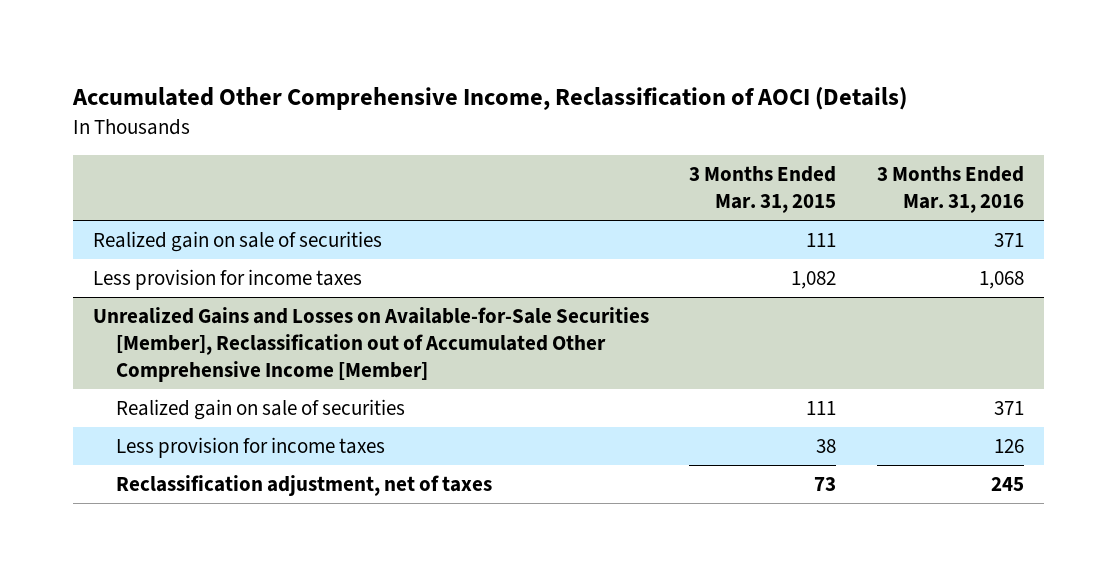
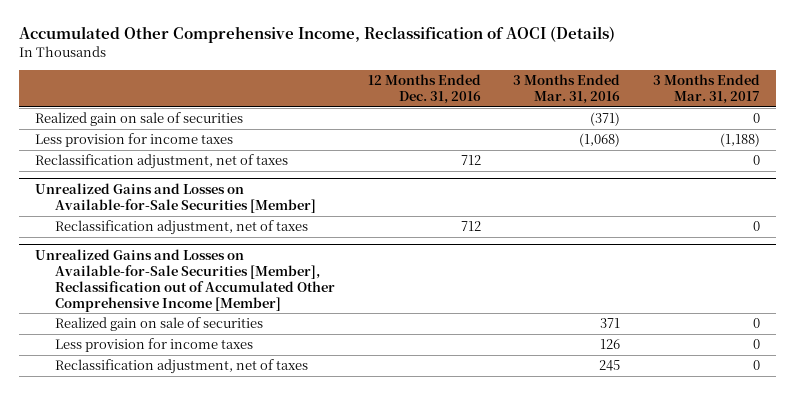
- | 3 Months Ended Mar. 31, 2015 | 3 Months Ended Mar. 31, 2016
+ | 12 Months Ended Dec. 31, 2016 | 3 Months Ended Mar. 31, 2016 | 3 Months Ended Mar. 31, 2017
- Realized gain on sale of securities | 111 | 371
- Less provision for income taxes | 1,082 | 1,068
+ Realized gain on sale of securities | | (371) | 0
+ Less provision for income taxes | | (1,068) | (1,188)
+ Reclassification adjustment, net of taxes | 712 | | 0
+ Unrealized Gains and Losses on Available-for-Sale Securities [Member]
+ Reclassification adjustment, net of taxes | 712 | | 0

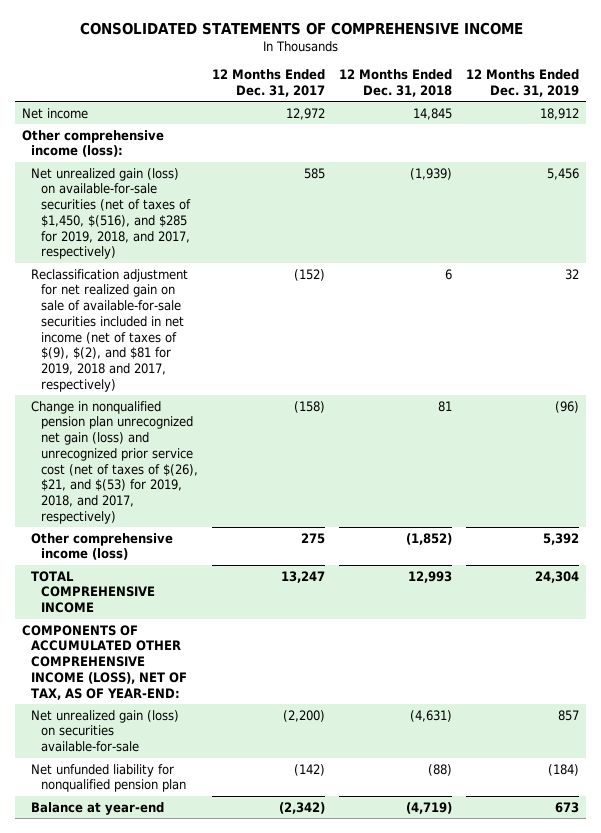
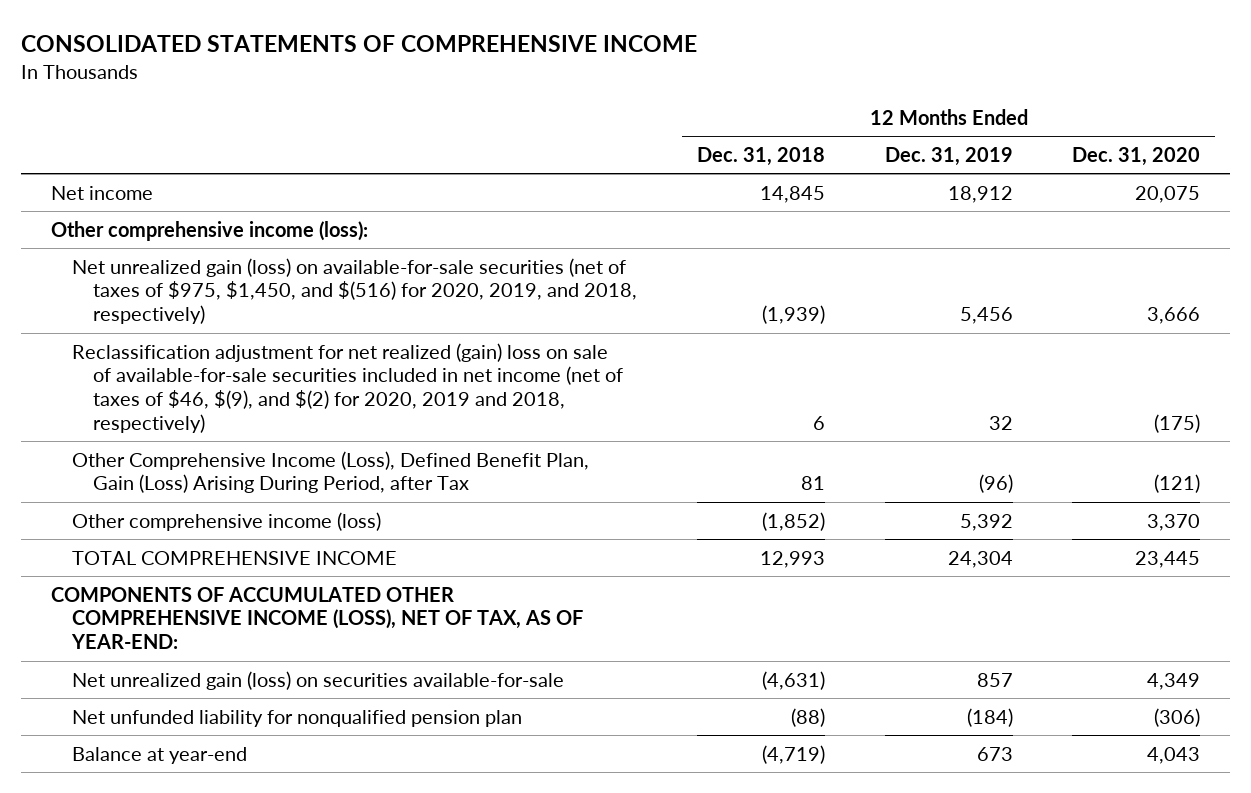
- | 12 Months Ended Dec. 31, 2017 | 12 Months Ended Dec. 31, 2018 | 12 Months Ended Dec. 31, 2019
+ | 12 Months Ended Dec. 31, 2018 | 12 Months Ended Dec. 31, 2019 | 12 Months Ended Dec. 31, 2020
- Net unrealized gain (loss) on available-for-sale securities (net of taxes of $1,450, $(516), and $285 for 2019, 2018, and 2017, respectively) | 585 | (1,939) | 5,456
- Reclassification adjustment for net realized gain on sale of available-for-sale securities included in net income (net of taxes of $(9), $(2), and $81 for 2019, 2018 and 2017, respectively) | (152) | 6 | 32
- Change in nonqualified pension plan unrecognized net gain (loss) and unrecognized prior service cost (net of taxes of $(26), $21, and $(53) for 2019, 2018, and 2017, respectively) | (158) | 81 | (96)
+ Net unrealized gain (loss) on available-for-sale securities (net of taxes of $975, $1,450, and $(516) for 2020, 2019, and 2018, respectively) | (1,939) | 5,456 | 3,666
+ Reclassification adjustment for net realized (gain) loss on sale of available-for-sale securities included in net income (net of taxes of $46, $(9), and $(2) for 2020, 2019 and 2018, respectively) | 6 | 32 | (175)
+ Other Comprehensive Income (Loss), Defined Benefit Plan, Gain (Loss) Arising During Period, after Tax | 81 | (96) | (121)

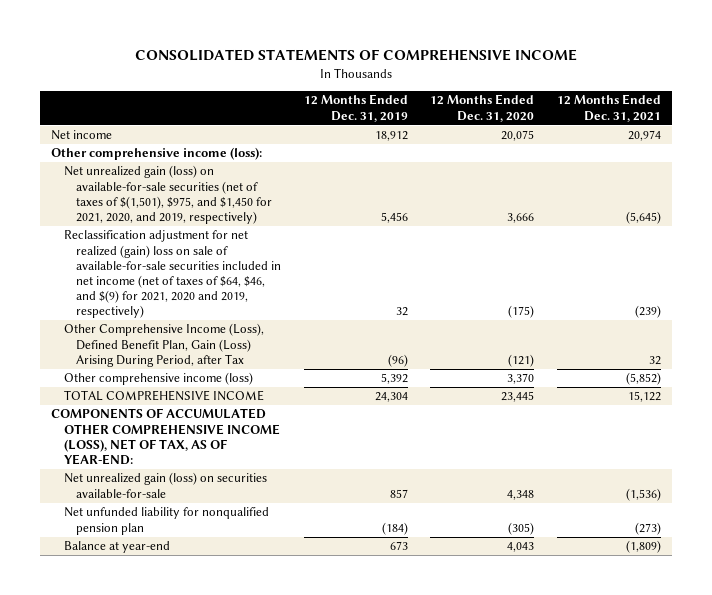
- | 12 Months Ended Dec. 31, 2018 | 12 Months Ended Dec. 31, 2019 | 12 Months Ended Dec. 31, 2020
+ | 12 Months Ended Dec. 31, 2019 | 12 Months Ended Dec. 31, 2020 | 12 Months Ended Dec. 31, 2021
- Net unrealized gain (loss) on available-for-sale securities (net of taxes of $975, $1,450, and $(516) for 2020, 2019, and 2018, respectively) | (1,939) | 5,456 | 3,666
- Reclassification adjustment for net realized (gain) loss on sale of available-for-sale securities included in net income (net of taxes of $46, $(9), and $(2) for 2020, 2019 and 2018, respectively) | 6 | 32 | (175)
+ Net unrealized gain (loss) on available-for-sale securities (net of taxes of $(1,501), $975, and $1,450 for 2021, 2020, and 2019, respectively) | 5,456 | 3,666 | (5,645)
+ Reclassification adjustment for net realized (gain) loss on sale of available-for-sale securities included in net income (net of taxes of $64, $46, and $(9) for 2021, 2020 and 2019, respectively) | 32 | (175) | (239)
- Net unrealized gain (loss) on securities available-for-sale | (4,631) | 857 | 4,349
- Net unfunded liability for nonqualified pension plan | (88) | (184) | (306)
+ Net unrealized gain (loss) on securities available-for-sale | 857 | 4,348 | (1,536)
+ Net unfunded liability for nonqualified pension plan | (184) | (305) | (273)

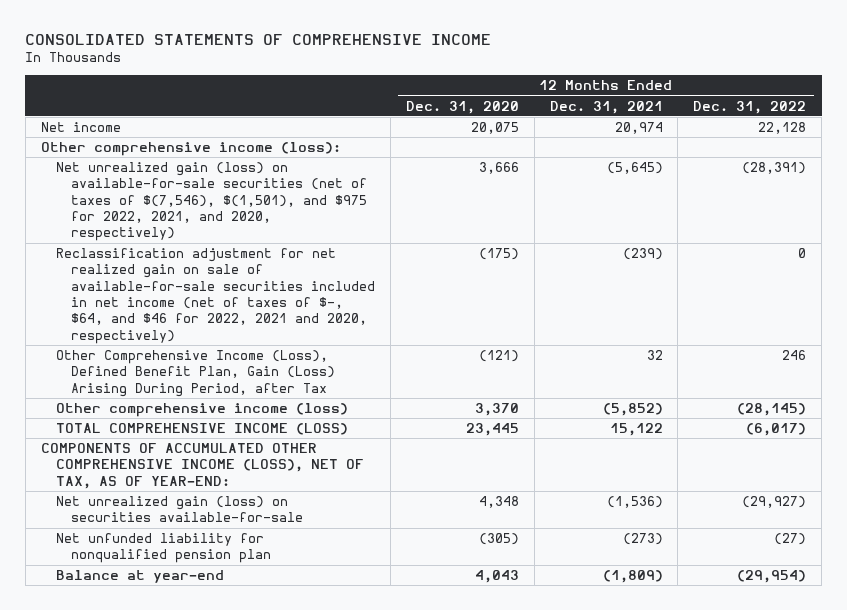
- | 12 Months Ended Dec. 31, 2019 | 12 Months Ended Dec. 31, 2020 | 12 Months Ended Dec. 31, 2021
+ | 12 Months Ended Dec. 31, 2020 | 12 Months Ended Dec. 31, 2021 | 12 Months Ended Dec. 31, 2022
- Net unrealized gain (loss) on available-for-sale securities (net of taxes of $(1,501), $975, and $1,450 for 2021, 2020, and 2019, respectively) | 5,456 | 3,666 | (5,645)
- Reclassification adjustment for net realized (gain) loss on sale of available-for-sale securities included in net income (net of taxes of $64, $46, and $(9) for 2021, 2020 and 2019, respectively) | 32 | (175) | (239)
+ Net unrealized gain (loss) on available-for-sale securities (net of taxes of $(7,546), $(1,501), and $975 for 2022, 2021, and 2020, respectively) | 3,666 | (5,645) | (28,391)
+ Reclassification adjustment for net realized gain on sale of available-for-sale securities included in net income (net of taxes of $-, $64, and $46 for 2022, 2021 and 2020, respectively) | (175) | (239) | 0
- TOTAL COMPREHENSIVE INCOME | 24,304 | 23,445 | 15,122
+ TOTAL COMPREHENSIVE INCOME (LOSS) | 23,445 | 15,122 | (6,017)

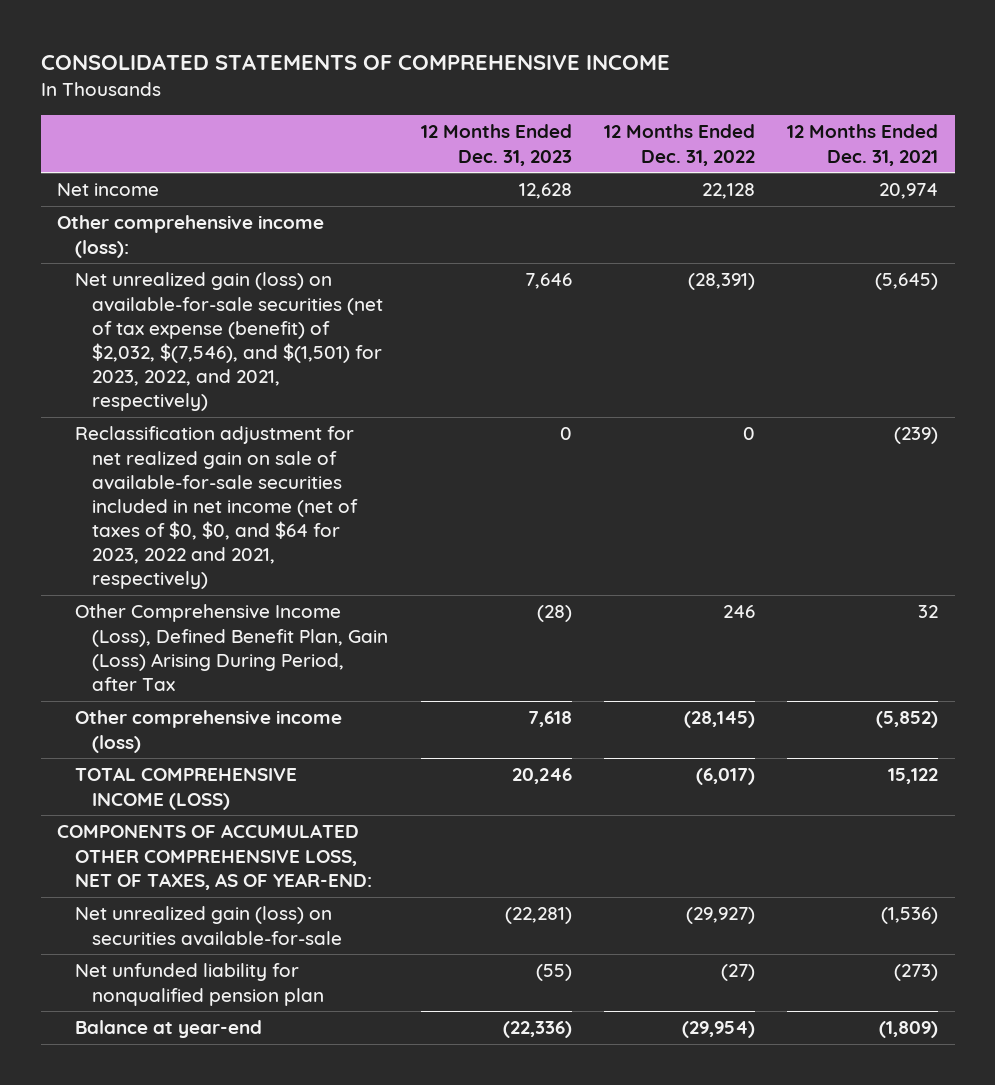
- | 12 Months Ended Dec. 31, 2020 | 12 Months Ended Dec. 31, 2021 | 12 Months Ended Dec. 31, 2022
+ | 12 Months Ended Dec. 31, 2023 | 12 Months Ended Dec. 31, 2022 | 12 Months Ended Dec. 31, 2021
- Net unrealized gain (loss) on available-for-sale securities (net of taxes of $(7,546), $(1,501), and $975 for 2022, 2021, and 2020, respectively) | 3,666 | (5,645) | (28,391)
- Reclassification adjustment for net realized gain on sale of available-for-sale securities included in net income (net of taxes of $-, $64, and $46 for 2022, 2021 and 2020, respectively) | (175) | (239) | 0
+ Net unrealized gain (loss) on available-for-sale securities (net of tax expense (benefit) of $2,032, $(7,546), and $(1,501) for 2023, 2022, and 2021, respectively) | 7,646 | (28,391) | (5,645)
+ Reclassification adjustment for net realized gain on sale of available-for-sale securities included in net income (net of taxes of $0, $0, and $64 for 2023, 2022 and 2021, respectively) | 0 | 0 | (239)
- COMPONENTS OF ACCUMULATED OTHER COMPREHENSIVE INCOME (LOSS), NET OF TAX, AS OF YEAR-END:
+ COMPONENTS OF ACCUMULATED OTHER COMPREHENSIVE LOSS, NET OF TAXES, AS OF YEAR-END:

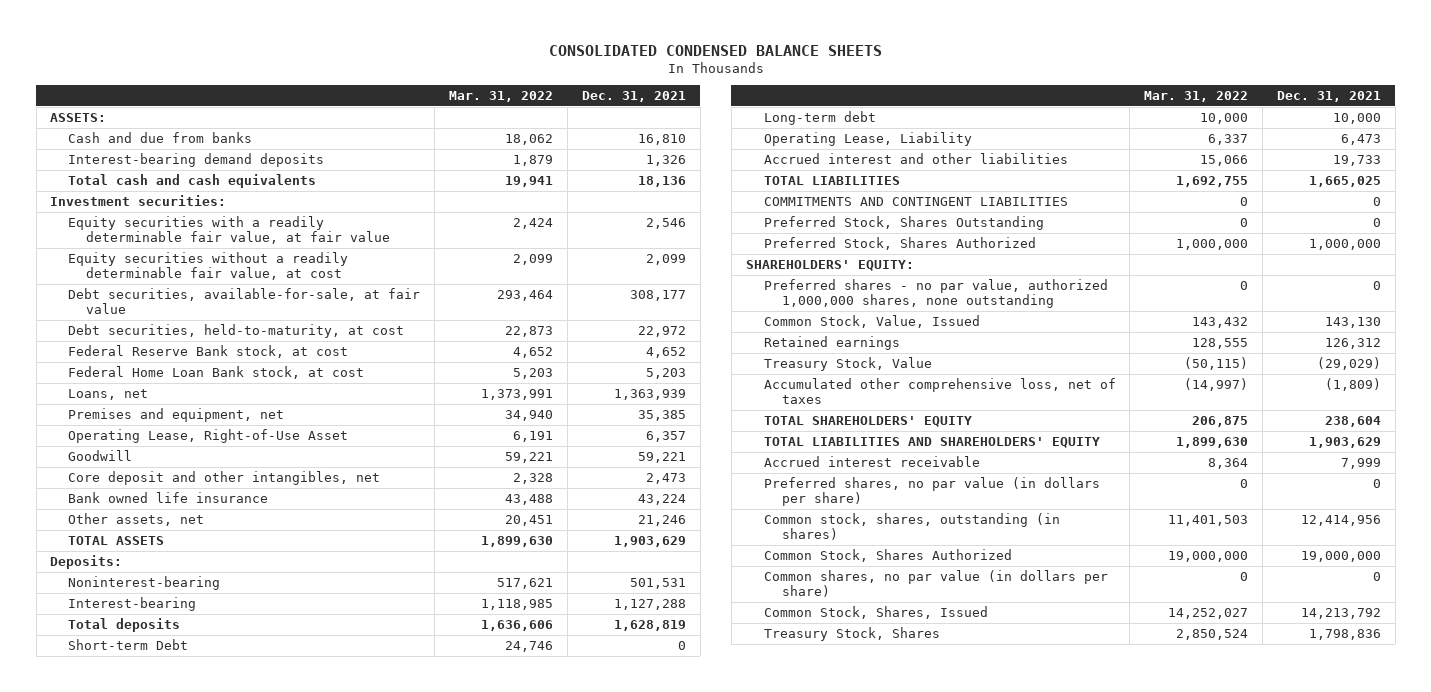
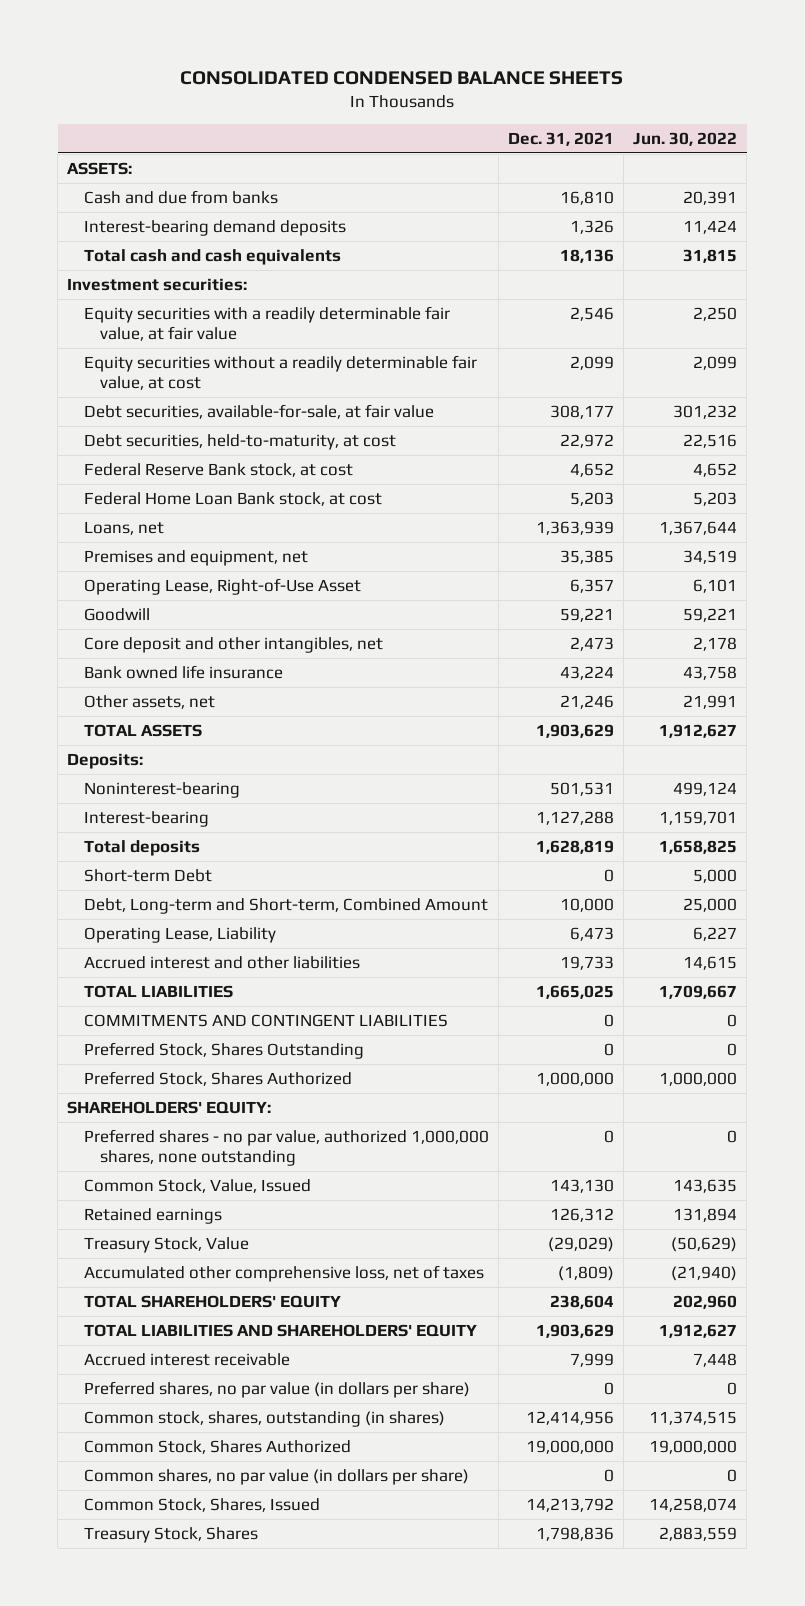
- | Mar. 31, 2022 | Dec. 31, 2021
+ | Dec. 31, 2021 | Jun. 30, 2022
- Long-term debt | 10,000 | 10,000
+ Debt, Long-term and Short-term, Combined Amount | 10,000 | 25,000

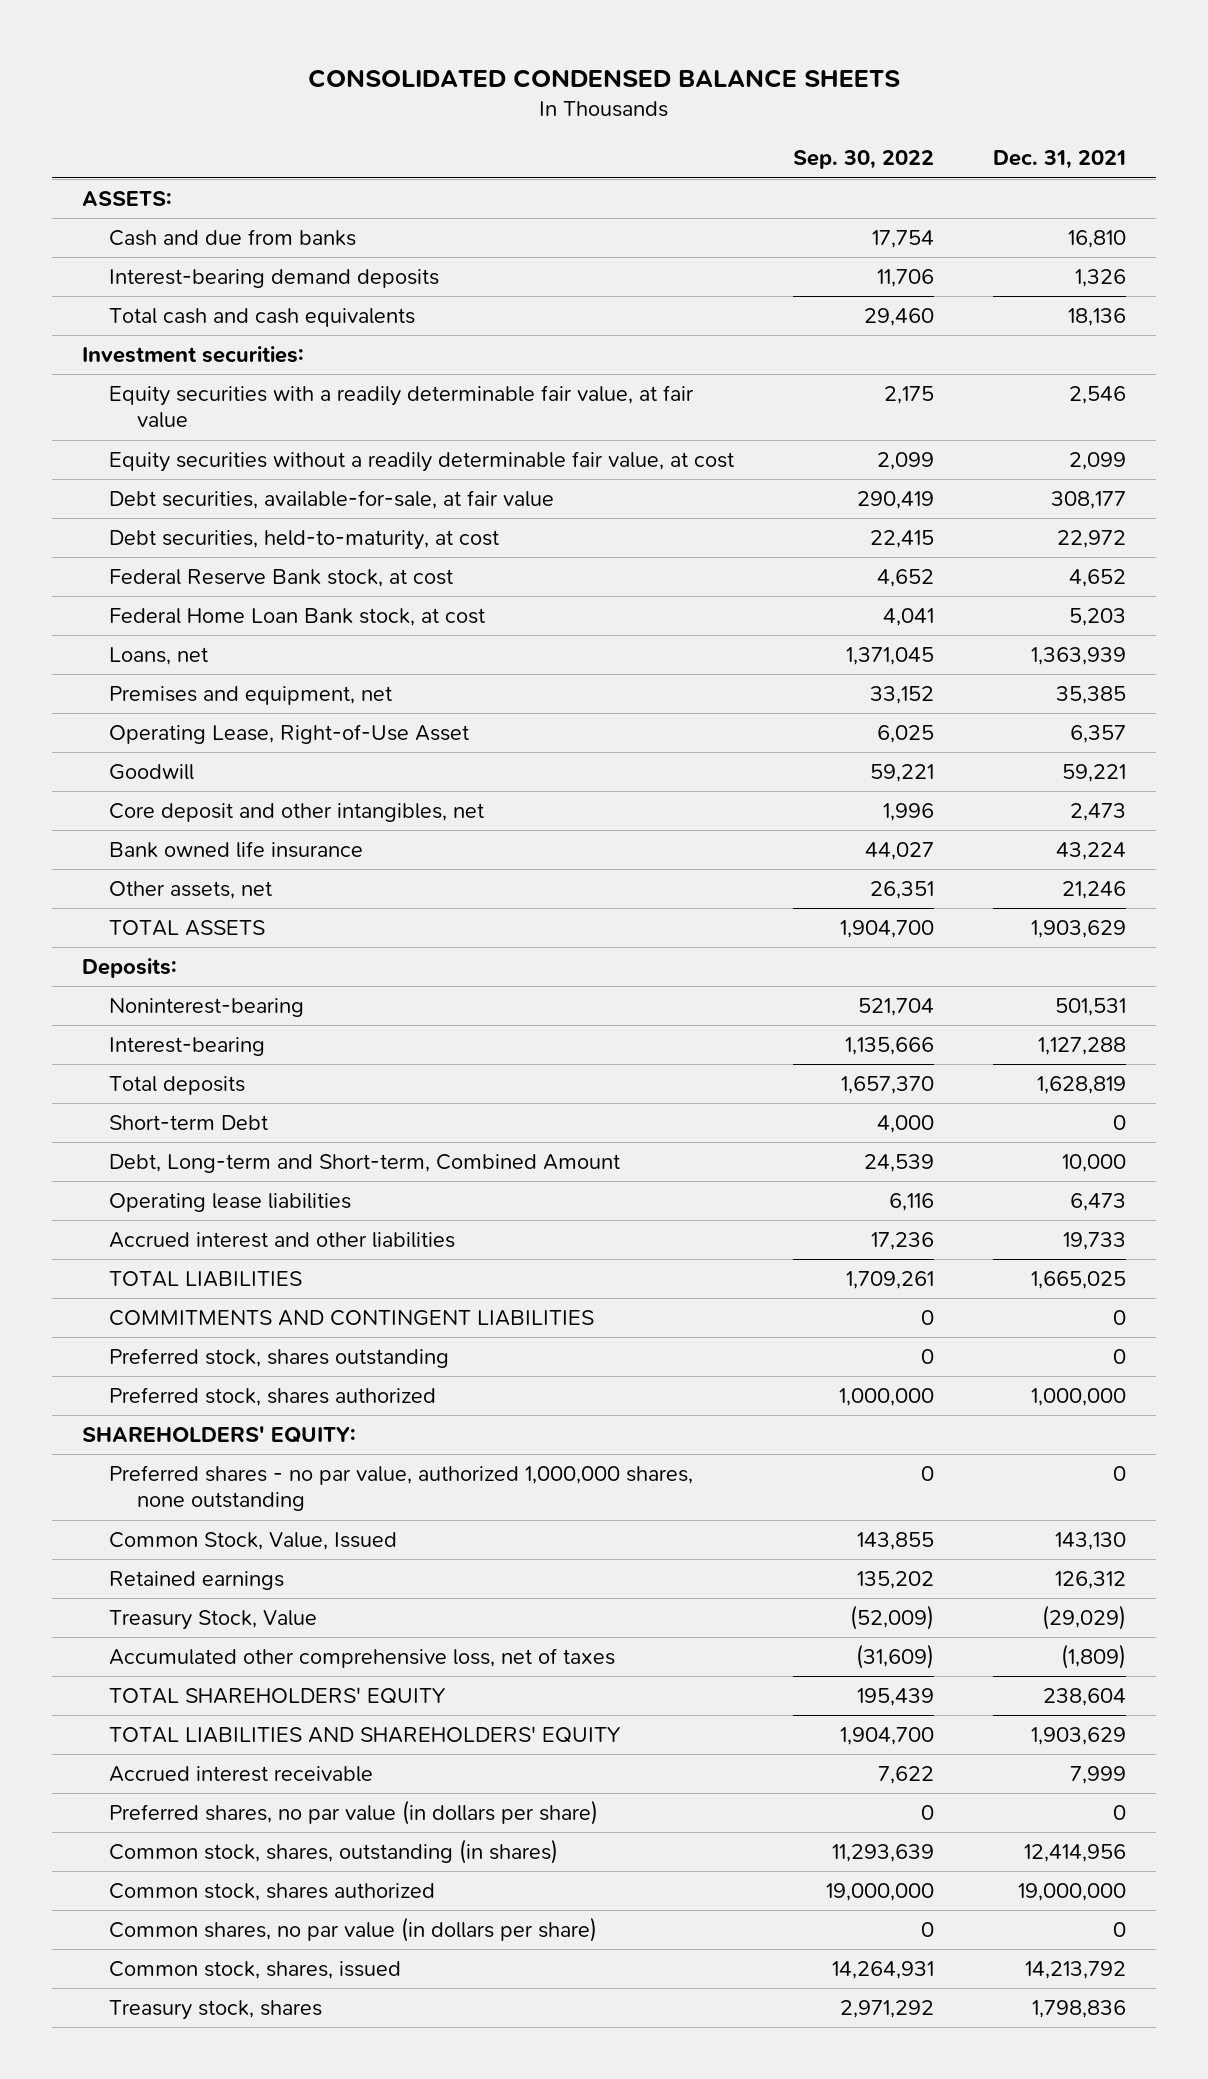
- | Dec. 31, 2021 | Jun. 30, 2022
+ | Sep. 30, 2022 | Dec. 31, 2021
- Operating Lease, Liability | 6,473 | 6,227
+ Operating lease liabilities | 6,116 | 6,473
- Preferred Stock, Shares Outstanding | 0 | 0
- Preferred Stock, Shares Authorized | 1,000,000 | 1,000,000
+ Preferred stock, shares outstanding | 0 | 0
+ Preferred stock, shares authorized | 1,000,000 | 1,000,000
- Common Stock, Shares Authorized | 19,000,000 | 19,000,000
+ Common stock, shares authorized | 19,000,000 | 19,000,000
- Common Stock, Shares, Issued | 14,213,792 | 14,258,074
- Treasury Stock, Shares | 1,798,836 | 2,883,559
+ Common stock, shares, issued | 14,264,931 | 14,213,792
+ Treasury stock, shares | 2,971,292 | 1,798,836

